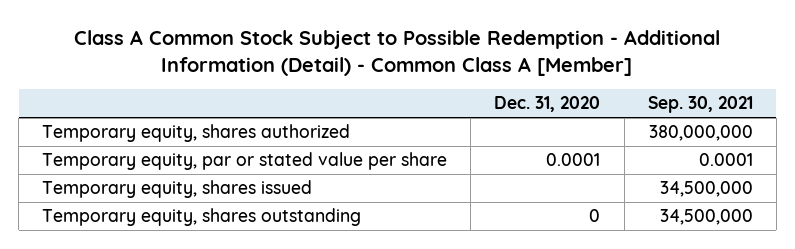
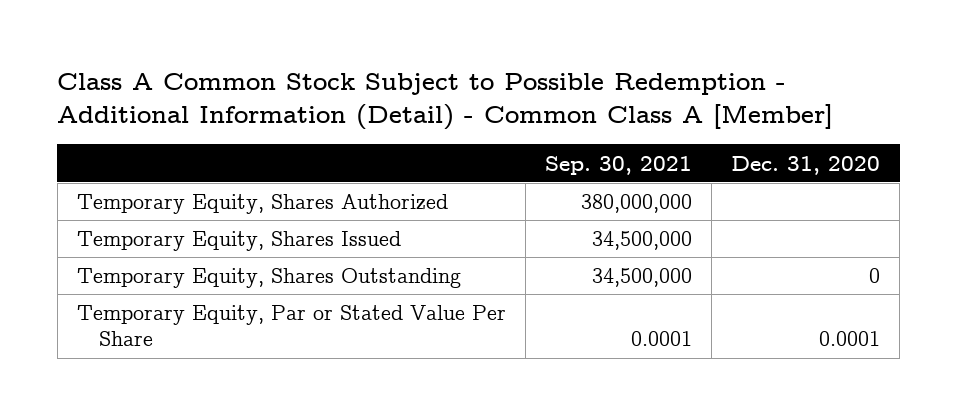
- | Dec. 31, 2020 | Sep. 30, 2021
+ | Sep. 30, 2021 | Dec. 31, 2020
- Temporary equity, shares authorized | | 380,000,000
- Temporary equity, par or stated value per share | 0.0001 | 0.0001
- Temporary equity, shares issued | | 34,500,000
- Temporary equity, shares outstanding | 0 | 34,500,000
+ Temporary Equity, Shares Authorized | 380,000,000 |
+ Temporary Equity, Shares Issued | 34,500,000 |
+ Temporary Equity, Shares Outstanding | 34,500,000 | 0
+ Temporary Equity, Par or Stated Value Per Share | 0.0001 | 0.0001

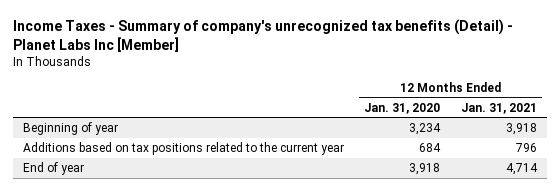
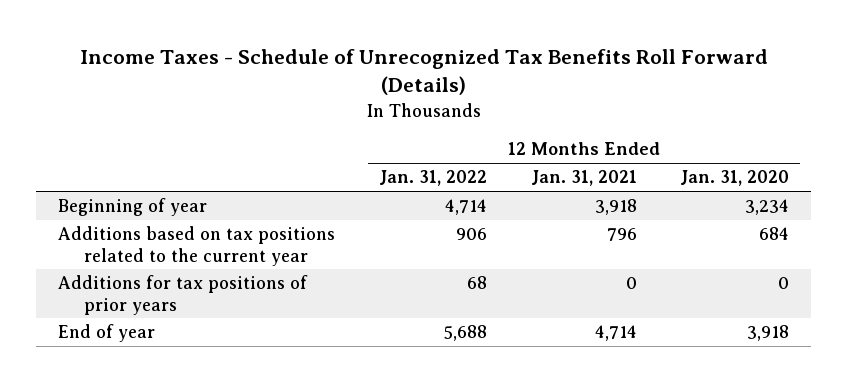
- Income Taxes - Summary of company's unrecognized tax benefits (Detail) - Planet Labs Inc [Member]
+ Income Taxes - Schedule of Unrecognized Tax Benefits Roll Forward (Details)
- | 12 Months Ended Jan. 31, 2020 | 12 Months Ended Jan. 31, 2021
+ | 12 Months Ended Jan. 31, 2022 | 12 Months Ended Jan. 31, 2021 | 12 Months Ended Jan. 31, 2020
+ Additions for tax positions of prior years | 68 | 0 | 0

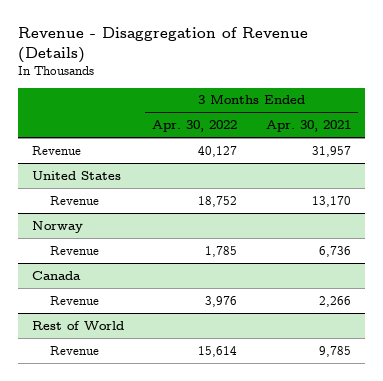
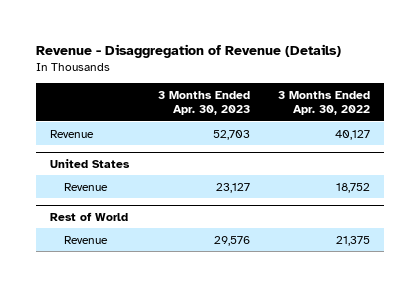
- | 3 Months Ended Apr. 30, 2022 | 3 Months Ended Apr. 30, 2021
+ | 3 Months Ended Apr. 30, 2023 | 3 Months Ended Apr. 30, 2022
- Norway
- Revenue | 1,785 | 6,736
- Canada
- Revenue | 3,976 | 2,266
@ Rest of World
- Revenue | 15,614 | 9,785
+ Revenue | 29,576 | 21,375

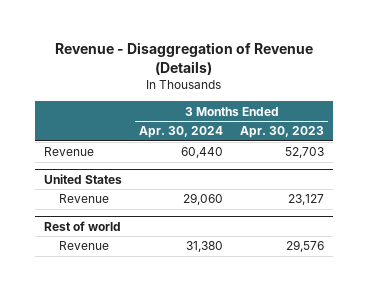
- | 3 Months Ended Apr. 30, 2023 | 3 Months Ended Apr. 30, 2022
+ | 3 Months Ended Apr. 30, 2024 | 3 Months Ended Apr. 30, 2023
- Rest of World
+ Rest of world

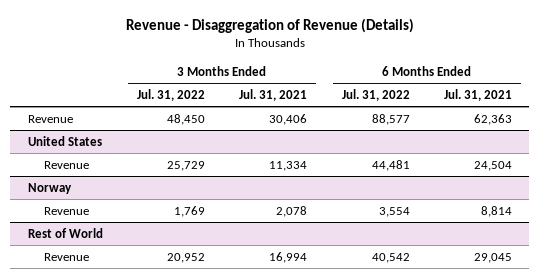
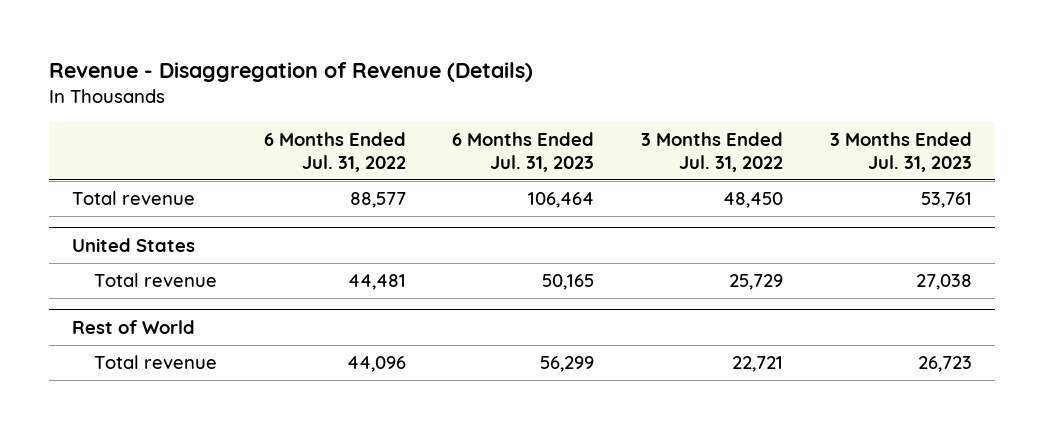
- | 3 Months Ended Jul. 31, 2022 | 3 Months Ended Jul. 31, 2021 | 6 Months Ended Jul. 31, 2022 | 6 Months Ended Jul. 31, 2021
+ | 6 Months Ended Jul. 31, 2022 | 6 Months Ended Jul. 31, 2023 | 3 Months Ended Jul. 31, 2022 | 3 Months Ended Jul. 31, 2023
- Revenue | 48,450 | 30,406 | 88,577 | 62,363
+ Total revenue | 88,577 | 106,464 | 48,450 | 53,761
@ United States
- Revenue | 25,729 | 11,334 | 44,481 | 24,504
- Norway
- Revenue | 1,769 | 2,078 | 3,554 | 8,814
@ United States
+ Total revenue | 44,481 | 50,165 | 25,729 | 27,038
@ Rest of World
- Revenue | 20,952 | 16,994 | 40,542 | 29,045
+ Total revenue | 44,096 | 56,299 | 22,721 | 26,723

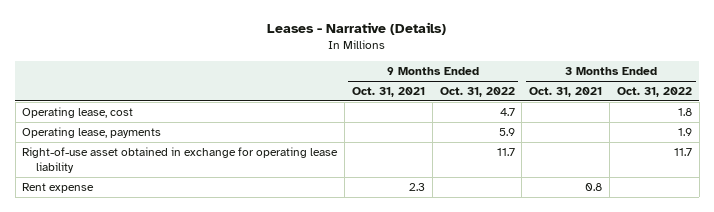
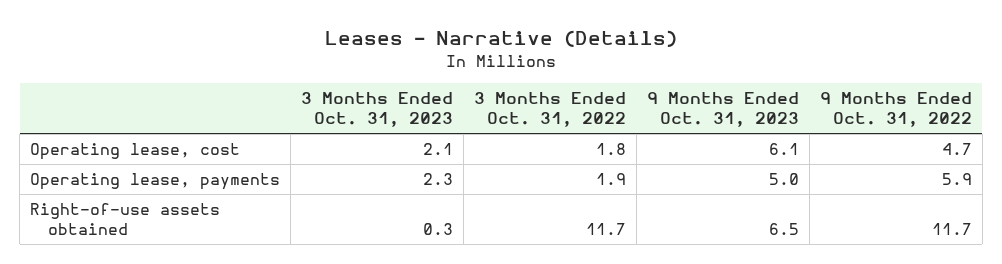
- | 9 Months Ended Oct. 31, 2021 | 9 Months Ended Oct. 31, 2022 | 3 Months Ended Oct. 31, 2021 | 3 Months Ended Oct. 31, 2022
+ | 3 Months Ended Oct. 31, 2023 | 3 Months Ended Oct. 31, 2022 | 9 Months Ended Oct. 31, 2023 | 9 Months Ended Oct. 31, 2022
- Right-of-use asset obtained in exchange for operating lease liability | | 11.7 | | 11.7
- Rent expense | 2.3 | | 0.8 |
+ Right-of-use assets obtained | 0.3 | 11.7 | 6.5 | 11.7

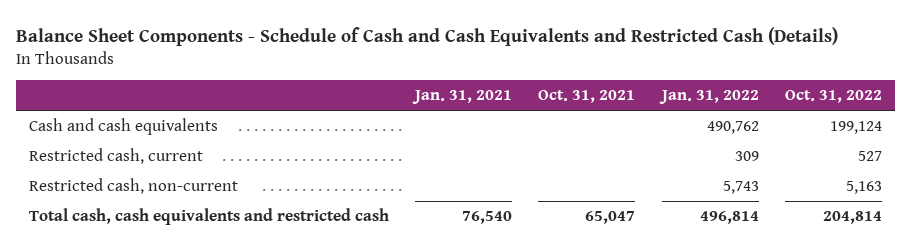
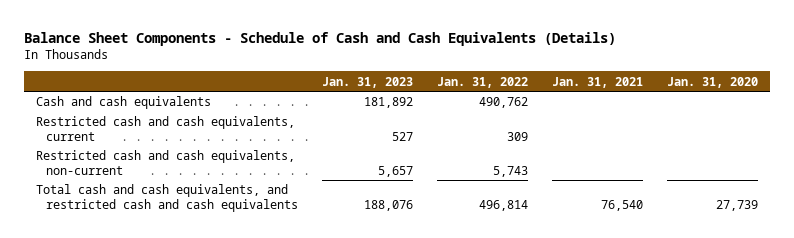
- Balance Sheet Components - Schedule of Cash and Cash Equivalents and Restricted Cash (Details)
+ Balance Sheet Components - Schedule of Cash and Cash Equivalents (Details)
- | Jan. 31, 2021 | Oct. 31, 2021 | Jan. 31, 2022 | Oct. 31, 2022
+ | Jan. 31, 2023 | Jan. 31, 2022 | Jan. 31, 2021 | Jan. 31, 2020
- Restricted cash, current | | | 309 | 527
- Restricted cash, non-current | | | 5,743 | 5,163
- Total cash, cash equivalents and restricted cash | 76,540 | 65,047 | 496,814 | 204,814
+ Restricted cash and cash equivalents, current | 527 | 309 | |
+ Restricted cash and cash equivalents, non-current | 5,657 | 5,743 | |
+ Total cash and cash equivalents, and restricted cash and cash equivalents | 188,076 | 496,814 | 76,540 | 27,739

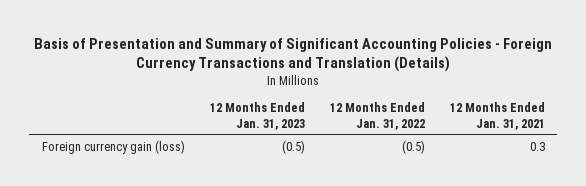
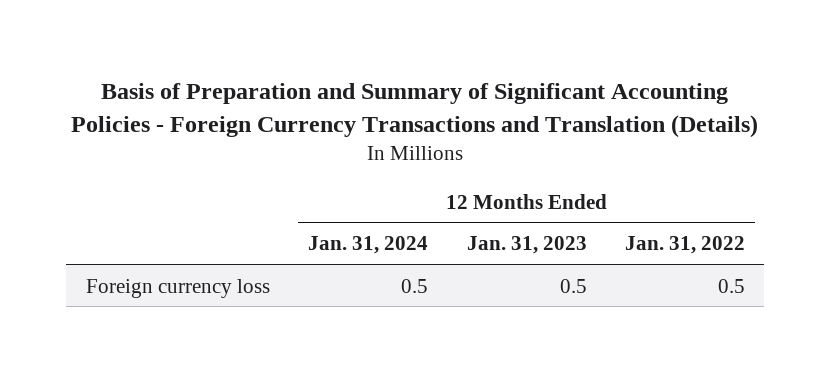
- Basis of Presentation and Summary of Significant Accounting Policies - Foreign Currency Transactions and Translation (Details)
+ Basis of Preparation and Summary of Significant Accounting Policies - Foreign Currency Transactions and Translation (Details)
- | 12 Months Ended Jan. 31, 2023 | 12 Months Ended Jan. 31, 2022 | 12 Months Ended Jan. 31, 2021
+ | 12 Months Ended Jan. 31, 2024 | 12 Months Ended Jan. 31, 2023 | 12 Months Ended Jan. 31, 2022
- Foreign currency gain (loss) | (0.5) | (0.5) | 0.3
+ Foreign currency loss | 0.5 | 0.5 | 0.5

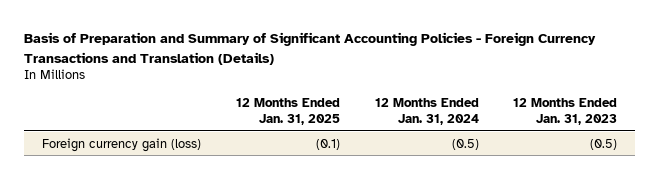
- | 12 Months Ended Jan. 31, 2024 | 12 Months Ended Jan. 31, 2023 | 12 Months Ended Jan. 31, 2022
+ | 12 Months Ended Jan. 31, 2025 | 12 Months Ended Jan. 31, 2024 | 12 Months Ended Jan. 31, 2023
- Foreign currency loss | 0.5 | 0.5 | 0.5
+ Foreign currency gain (loss) | (0.1) | (0.5) | (0.5)

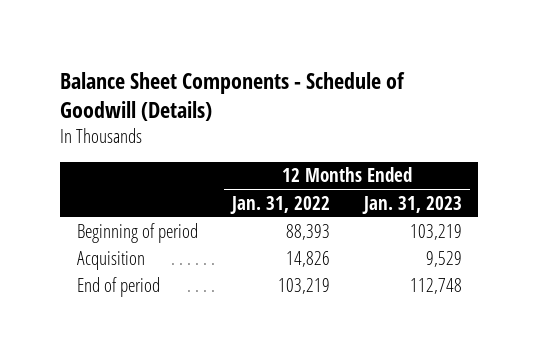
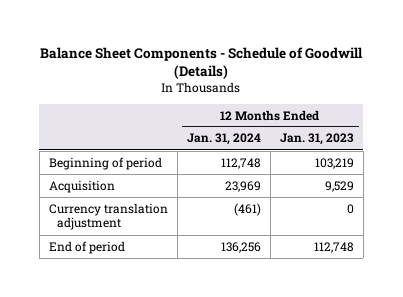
- | 12 Months Ended Jan. 31, 2022 | 12 Months Ended Jan. 31, 2023
+ | 12 Months Ended Jan. 31, 2024 | 12 Months Ended Jan. 31, 2023
+ Currency translation adjustment | (461) | 0

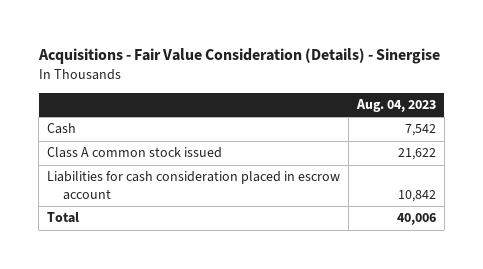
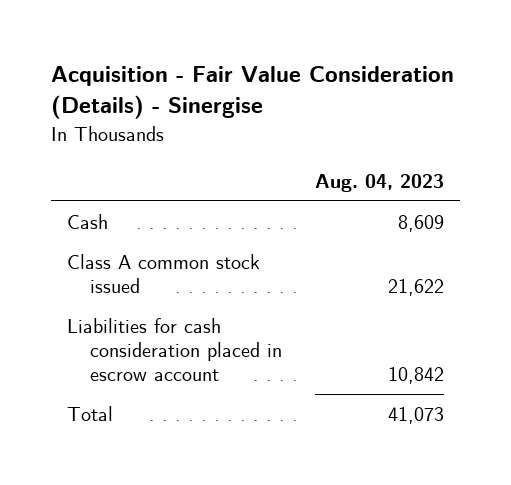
- Acquisitions - Fair Value Consideration (Details) - Sinergise
+ Acquisition - Fair Value Consideration (Details) - Sinergise
- Cash | 7,542
+ Cash | 8,609
- Total | 40,006
+ Total | 41,073

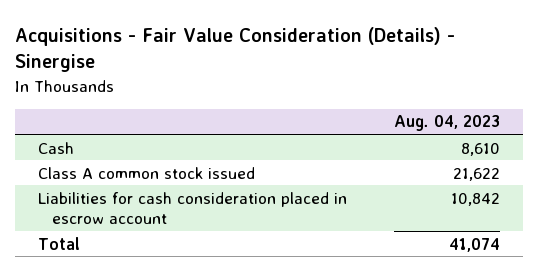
- Acquisition - Fair Value Consideration (Details) - Sinergise
+ Acquisitions - Fair Value Consideration (Details) - Sinergise
- Cash | 8,609
+ Cash | 8,610
- Total | 41,073
+ Total | 41,074

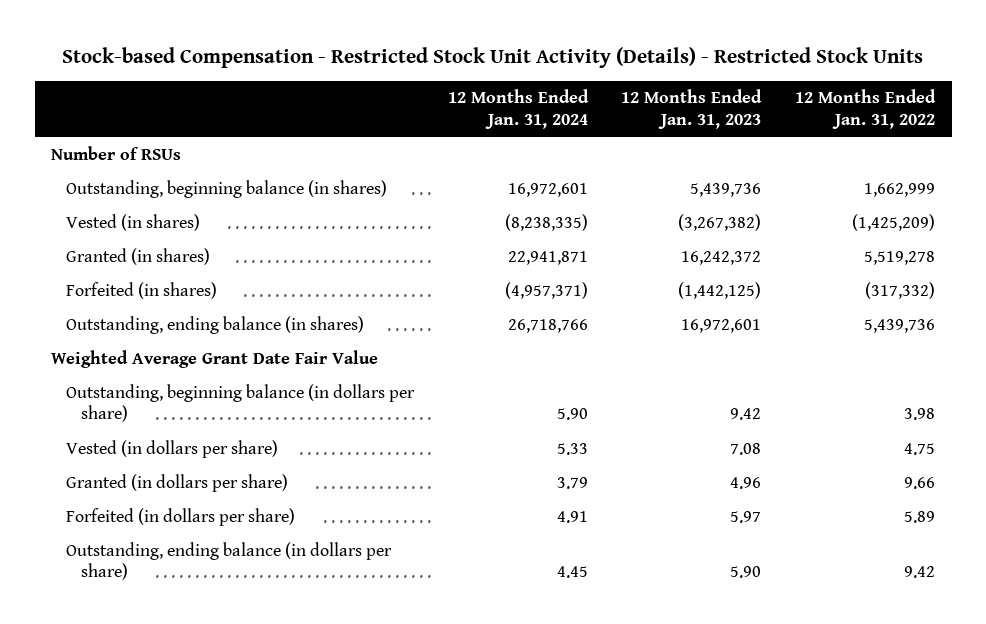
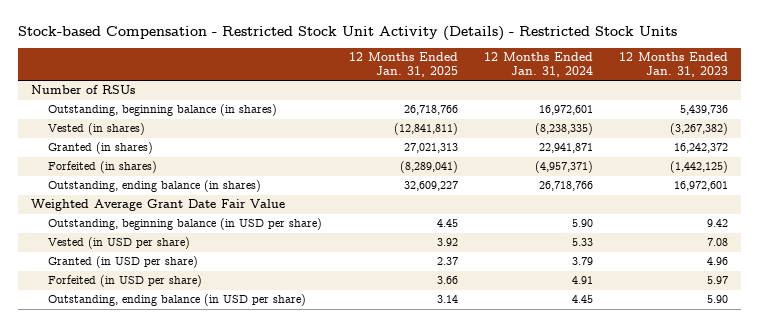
- | 12 Months Ended Jan. 31, 2024 | 12 Months Ended Jan. 31, 2023 | 12 Months Ended Jan. 31, 2022
+ | 12 Months Ended Jan. 31, 2025 | 12 Months Ended Jan. 31, 2024 | 12 Months Ended Jan. 31, 2023
- Outstanding, beginning balance (in dollars per share) | 5.90 | 9.42 | 3.98
- Vested (in dollars per share) | 5.33 | 7.08 | 4.75
- Granted (in dollars per share) | 3.79 | 4.96 | 9.66
- Forfeited (in dollars per share) | 4.91 | 5.97 | 5.89
- Outstanding, ending balance (in dollars per share) | 4.45 | 5.90 | 9.42
+ Outstanding, beginning balance (in USD per share) | 4.45 | 5.90 | 9.42
+ Vested (in USD per share) | 3.92 | 5.33 | 7.08
+ Granted (in USD per share) | 2.37 | 3.79 | 4.96
+ Forfeited (in USD per share) | 3.66 | 4.91 | 5.97
+ Outstanding, ending balance (in USD per share) | 3.14 | 4.45 | 5.90

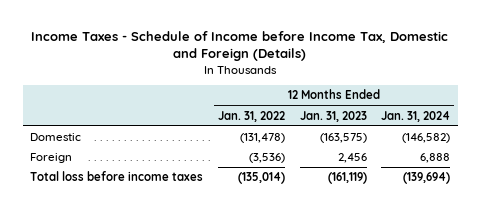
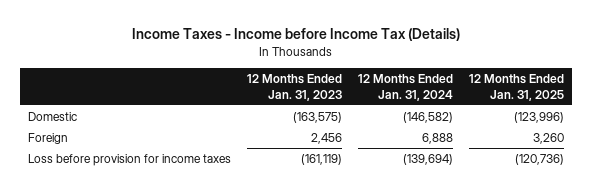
- Income Taxes - Schedule of Income before Income Tax, Domestic and Foreign (Details)
+ Income Taxes - Income before Income Tax (Details)
- | 12 Months Ended Jan. 31, 2022 | 12 Months Ended Jan. 31, 2023 | 12 Months Ended Jan. 31, 2024
+ | 12 Months Ended Jan. 31, 2023 | 12 Months Ended Jan. 31, 2024 | 12 Months Ended Jan. 31, 2025
- Total loss before income taxes | (135,014) | (161,119) | (139,694)
+ Loss before provision for income taxes | (161,119) | (139,694) | (120,736)

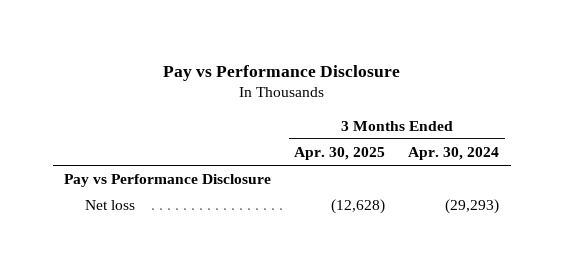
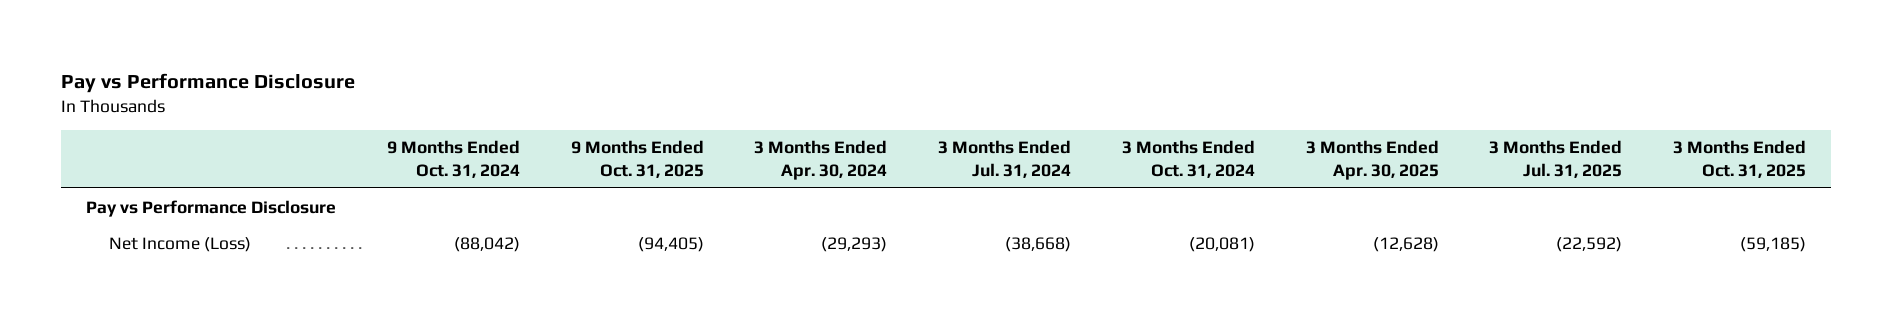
- | 3 Months Ended Apr. 30, 2025 | 3 Months Ended Apr. 30, 2024
+ | 9 Months Ended Oct. 31, 2024 | 9 Months Ended Oct. 31, 2025 | 3 Months Ended Apr. 30, 2024 | 3 Months Ended Jul. 31, 2024 | 3 Months Ended Oct. 31, 2024 | 3 Months Ended Apr. 30, 2025 | 3 Months Ended Jul. 31, 2025 | 3 Months Ended Oct. 31, 2025
- Net loss | (12,628) | (29,293)
+ Net Income (Loss) | (88,042) | (94,405) | (29,293) | (38,668) | (20,081) | (12,628) | (22,592) | (59,185)

